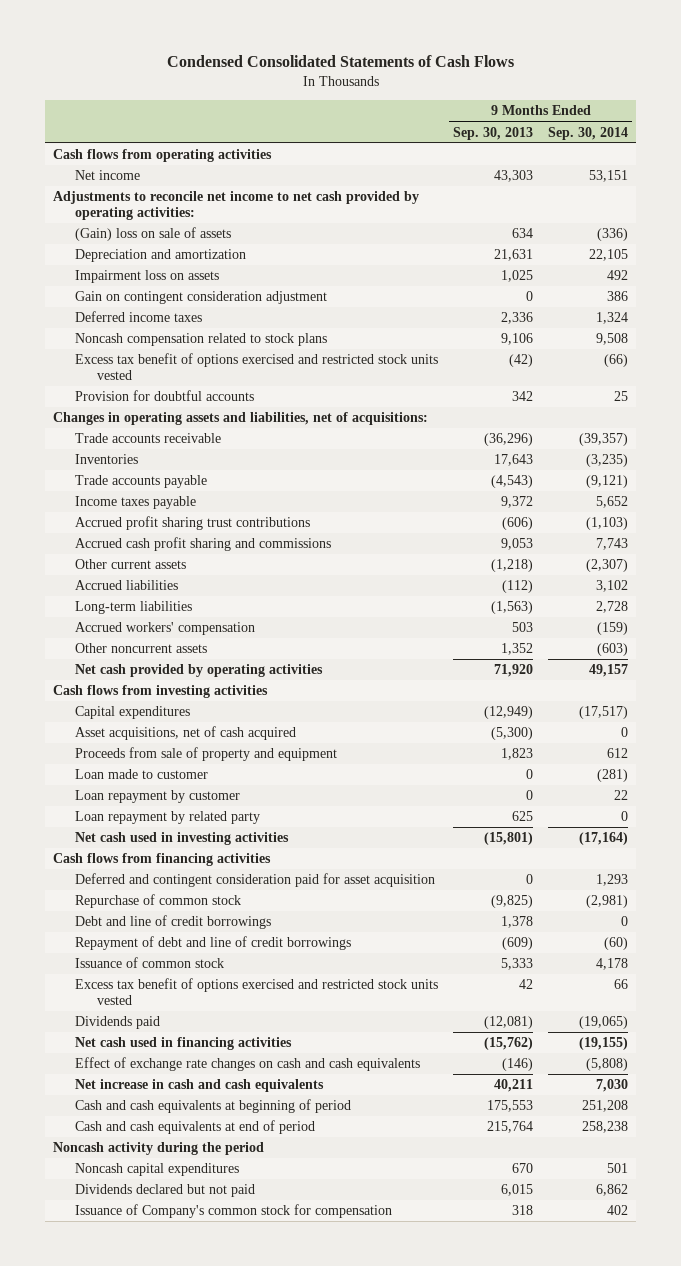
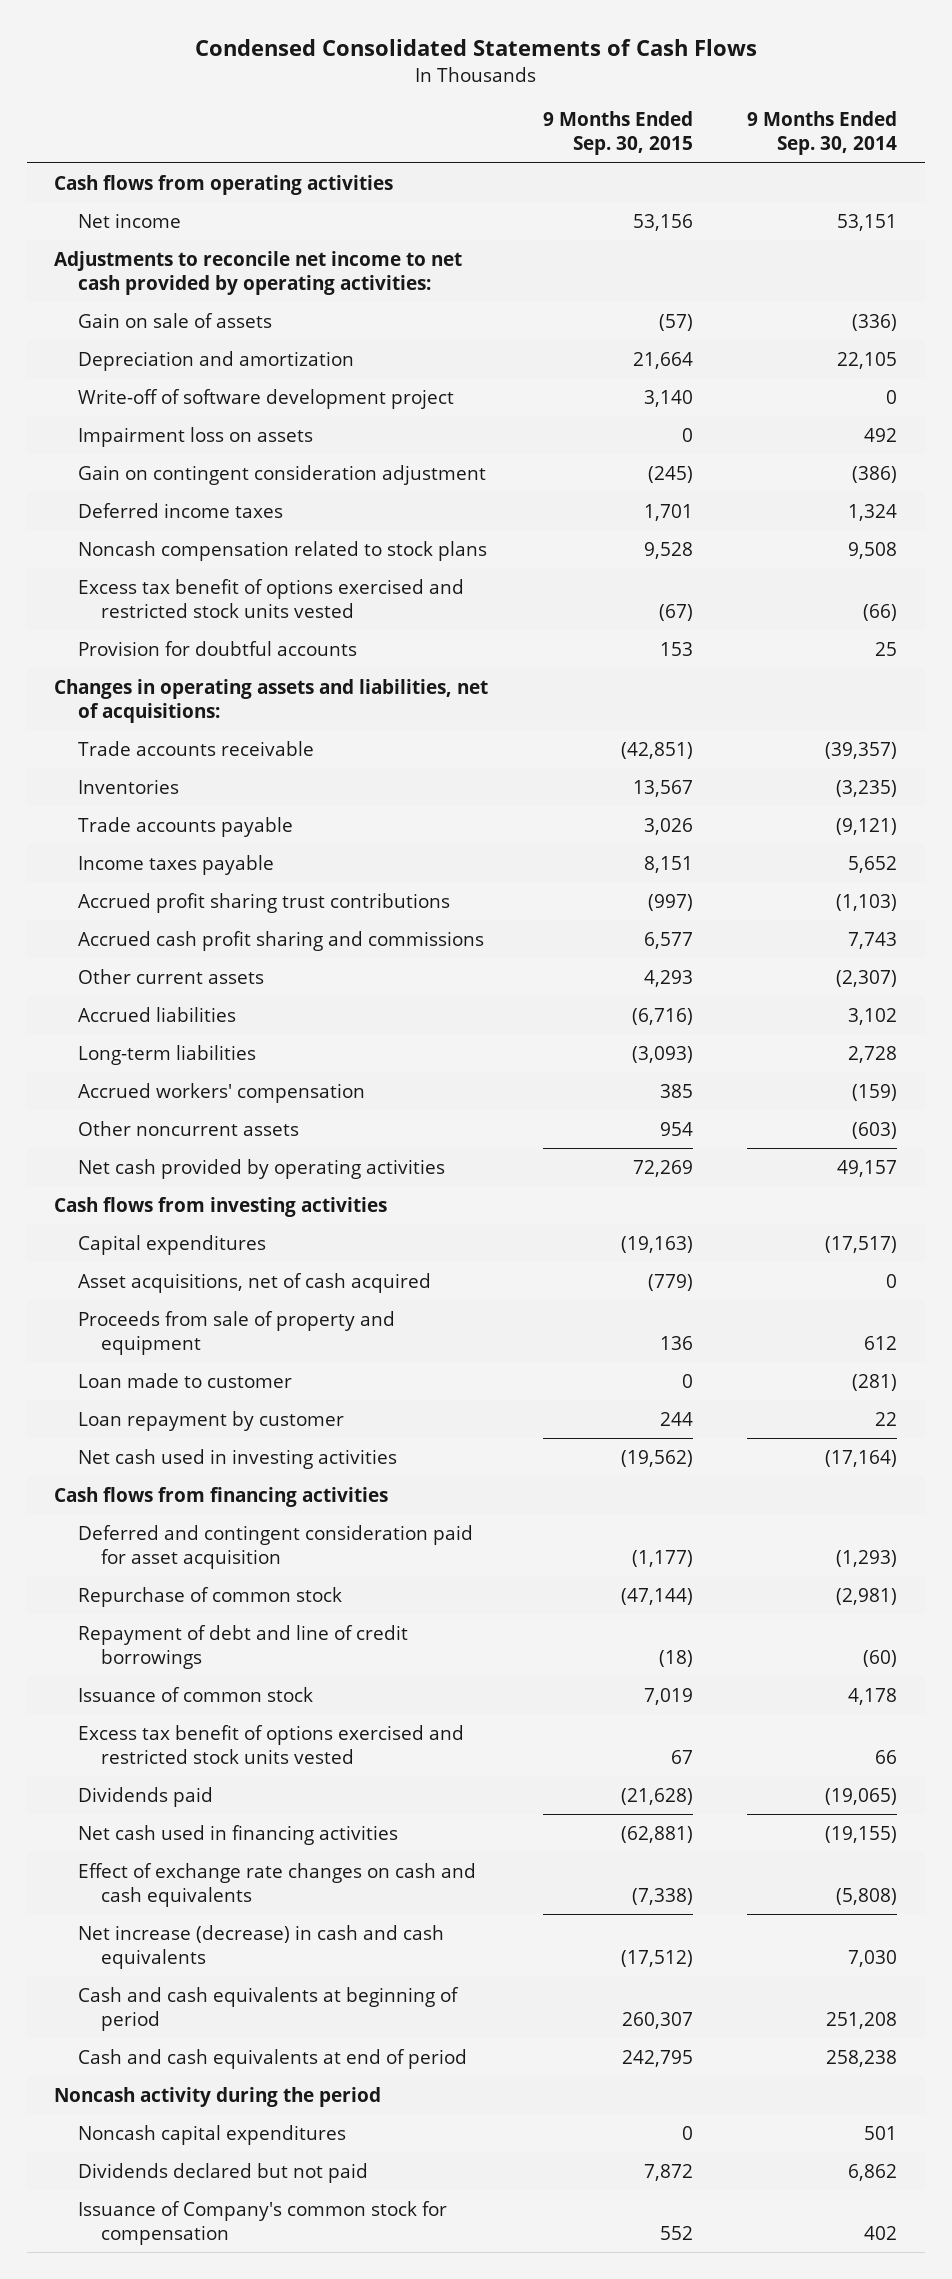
- | 9 Months Ended Sep. 30, 2013 | 9 Months Ended Sep. 30, 2014
+ | 9 Months Ended Sep. 30, 2015 | 9 Months Ended Sep. 30, 2014
- (Gain) loss on sale of assets | 634 | (336)
+ Gain on sale of assets | (57) | (336)
+ Write-off of software development project | 3,140 | 0
- Gain on contingent consideration adjustment | 0 | 386
+ Gain on contingent consideration adjustment | (245) | (386)
- Loan repayment by related party | 625 | 0
- Deferred and contingent consideration paid for asset acquisition | 0 | 1,293
+ Deferred and contingent consideration paid for asset acquisition | (1,177) | (1,293)
- Debt and line of credit borrowings | 1,378 | 0
- Net increase in cash and cash equivalents | 40,211 | 7,030
+ Net increase (decrease) in cash and cash equivalents | (17,512) | 7,030

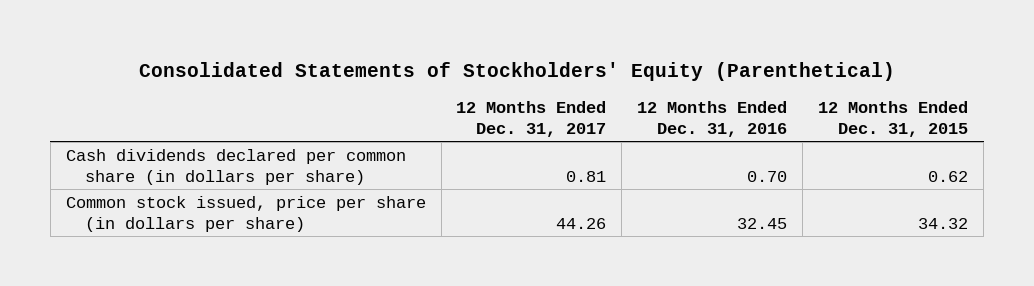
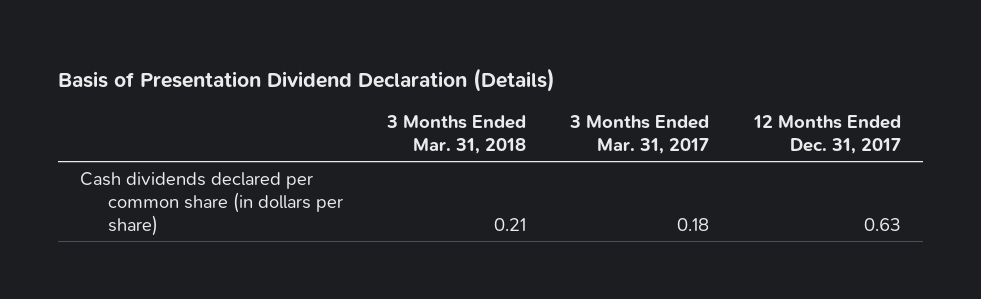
- Consolidated Statements of Stockholders' Equity (Parenthetical)
+ Basis of Presentation Dividend Declaration (Details)
- | 12 Months Ended Dec. 31, 2017 | 12 Months Ended Dec. 31, 2016 | 12 Months Ended Dec. 31, 2015
+ | 3 Months Ended Mar. 31, 2018 | 3 Months Ended Mar. 31, 2017 | 12 Months Ended Dec. 31, 2017
- Cash dividends declared per common share (in dollars per share) | 0.81 | 0.70 | 0.62
- Common stock issued, price per share (in dollars per share) | 44.26 | 32.45 | 34.32
+ Cash dividends declared per common share (in dollars per share) | 0.21 | 0.18 | 0.63

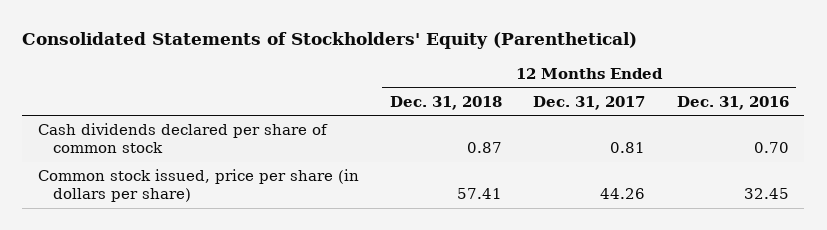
- Basis of Presentation Dividend Declaration (Details)
+ Consolidated Statements of Stockholders' Equity (Parenthetical)
- | 3 Months Ended Mar. 31, 2018 | 3 Months Ended Mar. 31, 2017 | 12 Months Ended Dec. 31, 2017
+ | 12 Months Ended Dec. 31, 2018 | 12 Months Ended Dec. 31, 2017 | 12 Months Ended Dec. 31, 2016
- Cash dividends declared per common share (in dollars per share) | 0.21 | 0.18 | 0.63
+ Cash dividends declared per share of common stock | 0.87 | 0.81 | 0.70
+ Common stock issued, price per share (in dollars per share) | 57.41 | 44.26 | 32.45

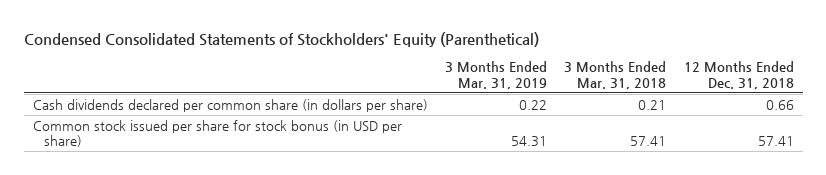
- Consolidated Statements of Stockholders' Equity (Parenthetical)
+ Condensed Consolidated Statements of Stockholders' Equity (Parenthetical)
- | 12 Months Ended Dec. 31, 2018 | 12 Months Ended Dec. 31, 2017 | 12 Months Ended Dec. 31, 2016
+ | 3 Months Ended Mar. 31, 2019 | 3 Months Ended Mar. 31, 2018 | 12 Months Ended Dec. 31, 2018
- Cash dividends declared per share of common stock | 0.87 | 0.81 | 0.70
- Common stock issued, price per share (in dollars per share) | 57.41 | 44.26 | 32.45
+ Cash dividends declared per common share (in dollars per share) | 0.22 | 0.21 | 0.66
+ Common stock issued per share for stock bonus (in USD per share) | 54.31 | 57.41 | 57.41

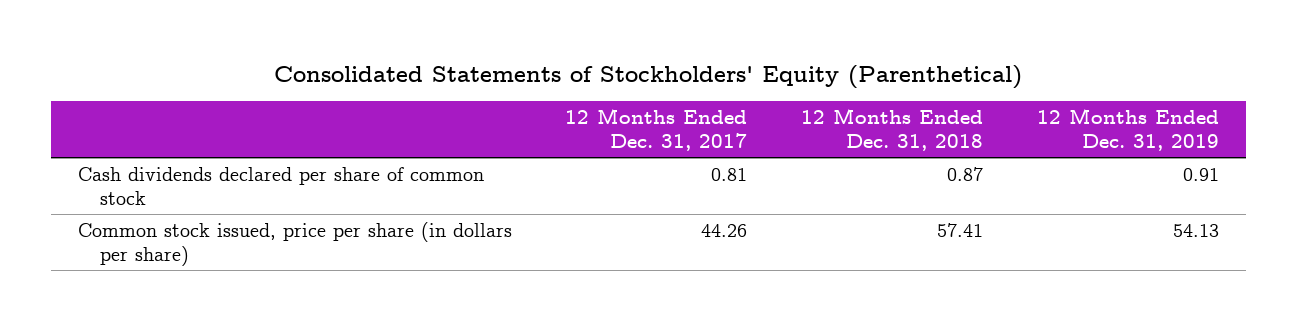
- Condensed Consolidated Statements of Stockholders' Equity (Parenthetical)
+ Consolidated Statements of Stockholders' Equity (Parenthetical)
- | 3 Months Ended Mar. 31, 2019 | 3 Months Ended Mar. 31, 2018 | 12 Months Ended Dec. 31, 2018
+ | 12 Months Ended Dec. 31, 2017 | 12 Months Ended Dec. 31, 2018 | 12 Months Ended Dec. 31, 2019
- Cash dividends declared per common share (in dollars per share) | 0.22 | 0.21 | 0.66
- Common stock issued per share for stock bonus (in USD per share) | 54.31 | 57.41 | 57.41
+ Cash dividends declared per share of common stock | 0.81 | 0.87 | 0.91
+ Common stock issued, price per share (in dollars per share) | 44.26 | 57.41 | 54.13

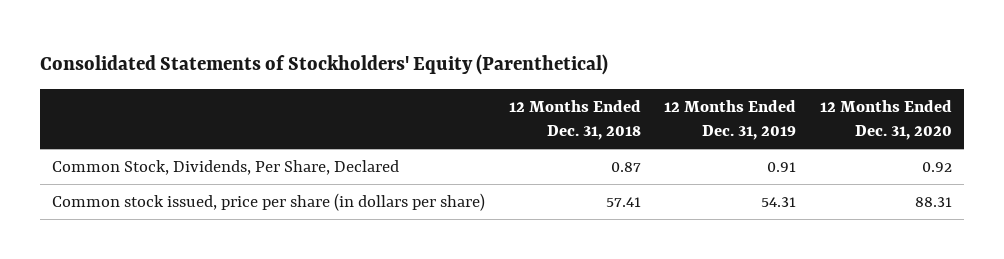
- | 12 Months Ended Dec. 31, 2017 | 12 Months Ended Dec. 31, 2018 | 12 Months Ended Dec. 31, 2019
+ | 12 Months Ended Dec. 31, 2018 | 12 Months Ended Dec. 31, 2019 | 12 Months Ended Dec. 31, 2020
- Cash dividends declared per share of common stock | 0.81 | 0.87 | 0.91
- Common stock issued, price per share (in dollars per share) | 44.26 | 57.41 | 54.13
+ Common Stock, Dividends, Per Share, Declared | 0.87 | 0.91 | 0.92
+ Common stock issued, price per share (in dollars per share) | 57.41 | 54.31 | 88.31

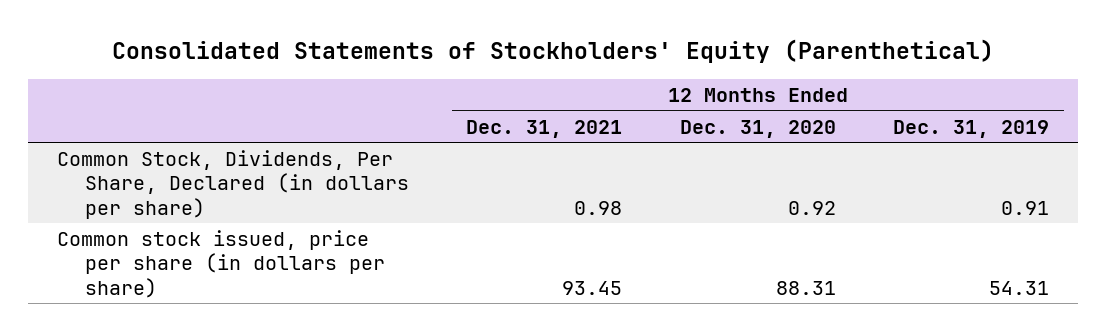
- | 12 Months Ended Dec. 31, 2018 | 12 Months Ended Dec. 31, 2019 | 12 Months Ended Dec. 31, 2020
+ | 12 Months Ended Dec. 31, 2021 | 12 Months Ended Dec. 31, 2020 | 12 Months Ended Dec. 31, 2019
- Common Stock, Dividends, Per Share, Declared | 0.87 | 0.91 | 0.92
+ Common Stock, Dividends, Per Share, Declared (in dollars per share) | 0.98 | 0.92 | 0.91

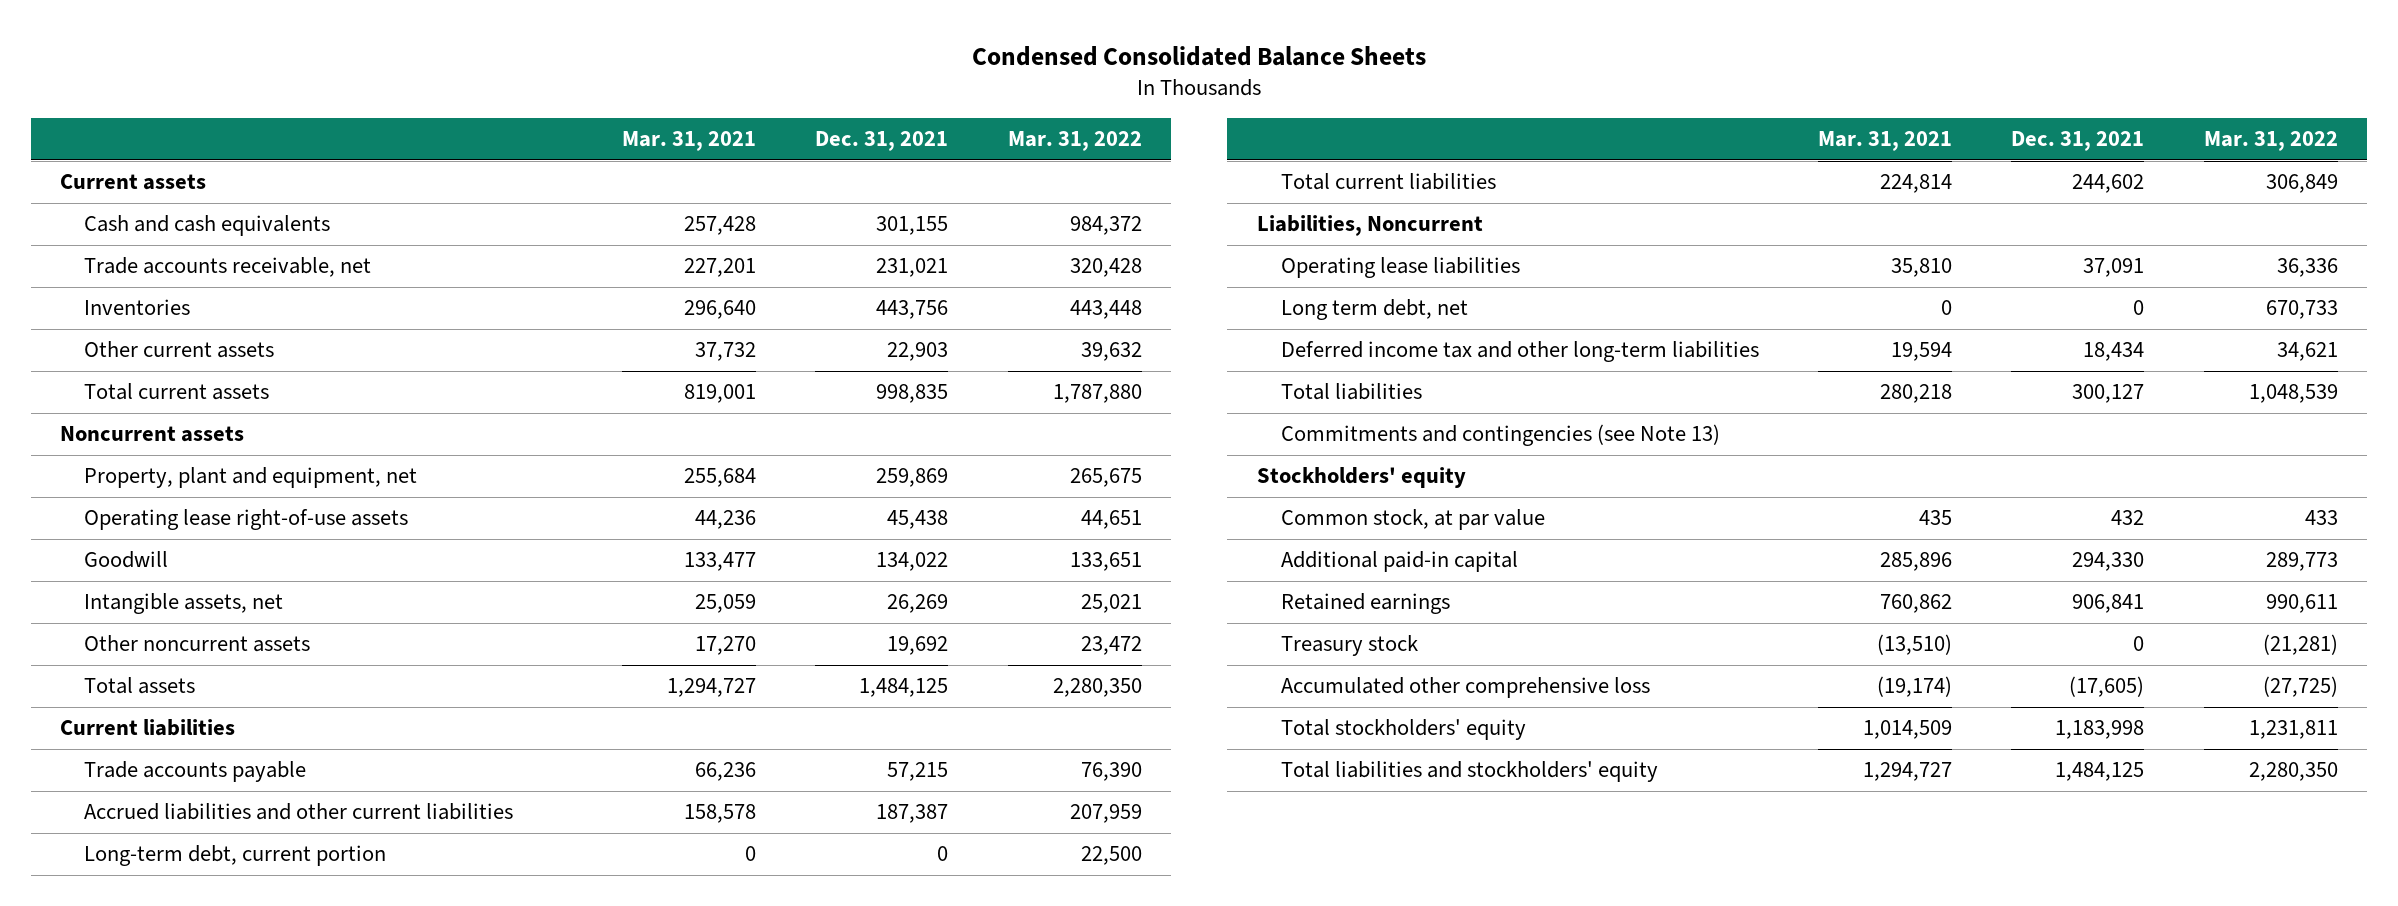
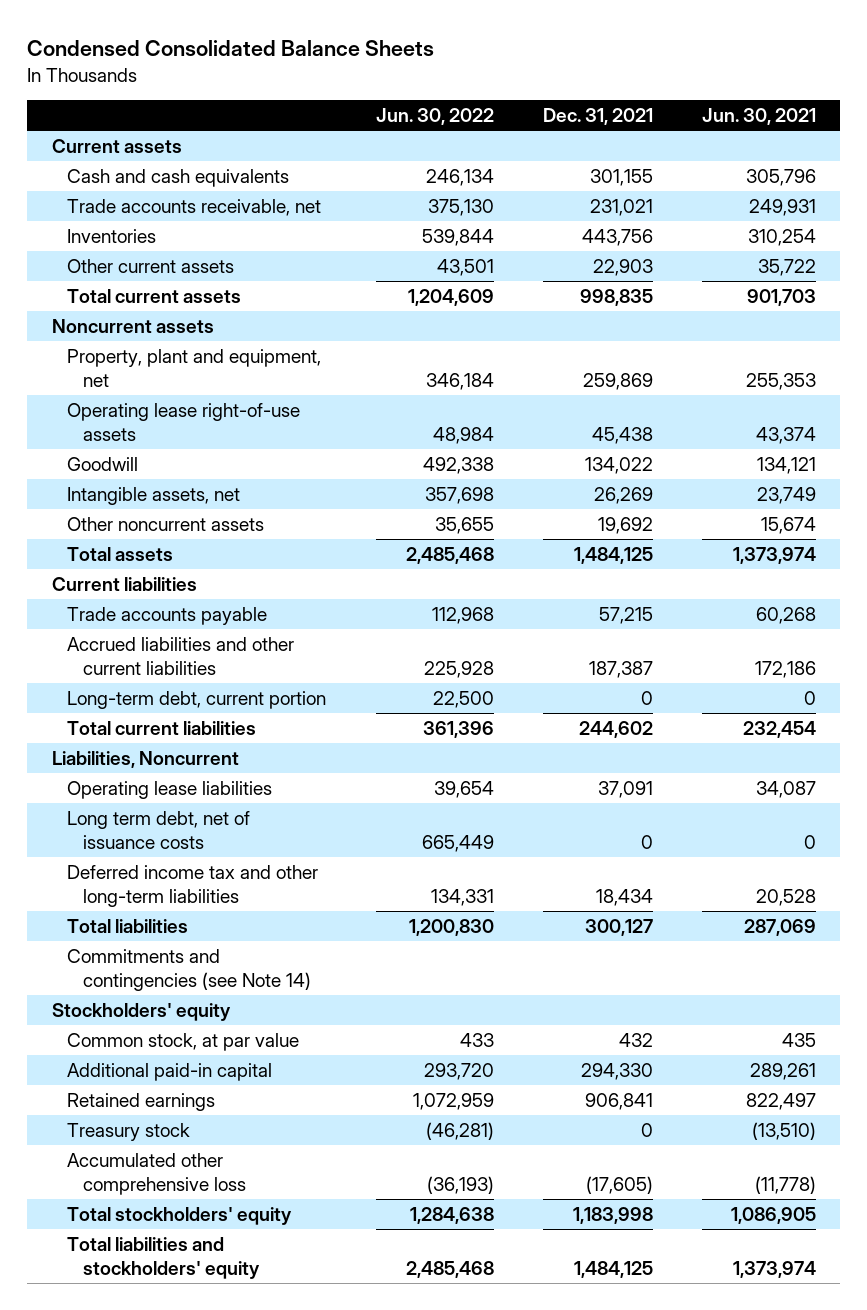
- | Mar. 31, 2021 | Dec. 31, 2021 | Mar. 31, 2022
+ | Jun. 30, 2022 | Dec. 31, 2021 | Jun. 30, 2021
- Long term debt, net | 0 | 0 | 670,733
+ Long term debt, net of issuance costs | 665,449 | 0 | 0
- Commitments and contingencies (see Note 13)
+ Commitments and contingencies (see Note 14)

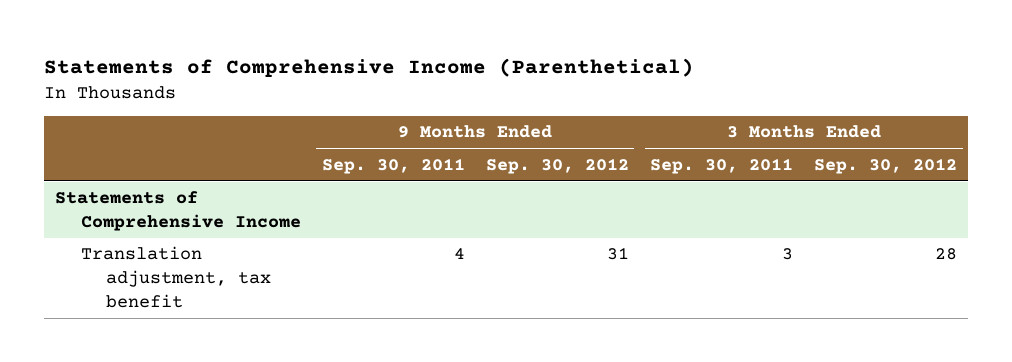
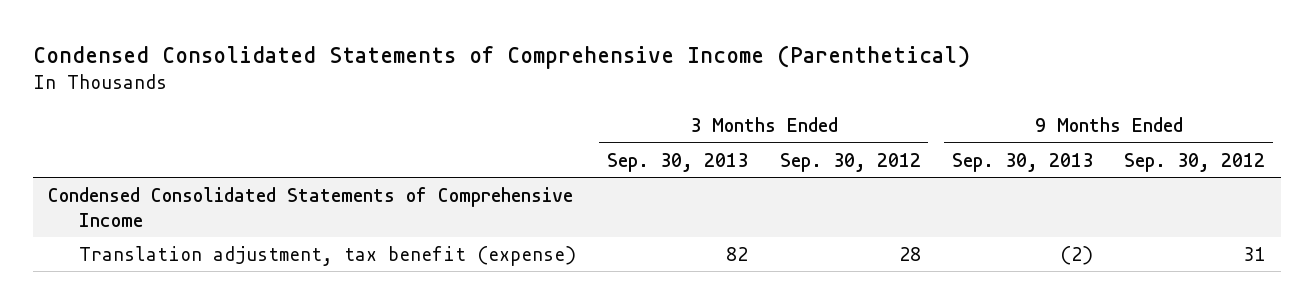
- Statements of Comprehensive Income (Parenthetical)
+ Condensed Consolidated Statements of Comprehensive Income (Parenthetical)
- | 9 Months Ended Sep. 30, 2011 | 9 Months Ended Sep. 30, 2012 | 3 Months Ended Sep. 30, 2011 | 3 Months Ended Sep. 30, 2012
+ | 3 Months Ended Sep. 30, 2013 | 3 Months Ended Sep. 30, 2012 | 9 Months Ended Sep. 30, 2013 | 9 Months Ended Sep. 30, 2012
- Statements of Comprehensive Income
- Translation adjustment, tax benefit | 4 | 31 | 3 | 28
+ Condensed Consolidated Statements of Comprehensive Income
+ Translation adjustment, tax benefit (expense) | 82 | 28 | (2) | 31

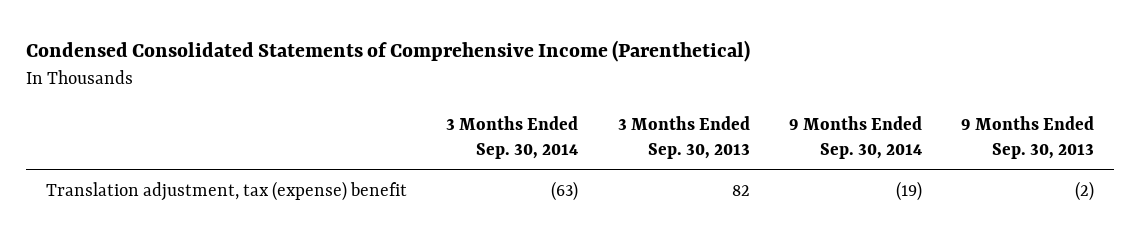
- | 3 Months Ended Sep. 30, 2013 | 3 Months Ended Sep. 30, 2012 | 9 Months Ended Sep. 30, 2013 | 9 Months Ended Sep. 30, 2012
+ | 3 Months Ended Sep. 30, 2014 | 3 Months Ended Sep. 30, 2013 | 9 Months Ended Sep. 30, 2014 | 9 Months Ended Sep. 30, 2013
- Condensed Consolidated Statements of Comprehensive Income
- Translation adjustment, tax benefit (expense) | 82 | 28 | (2) | 31
+ Translation adjustment, tax (expense) benefit | (63) | 82 | (19) | (2)

